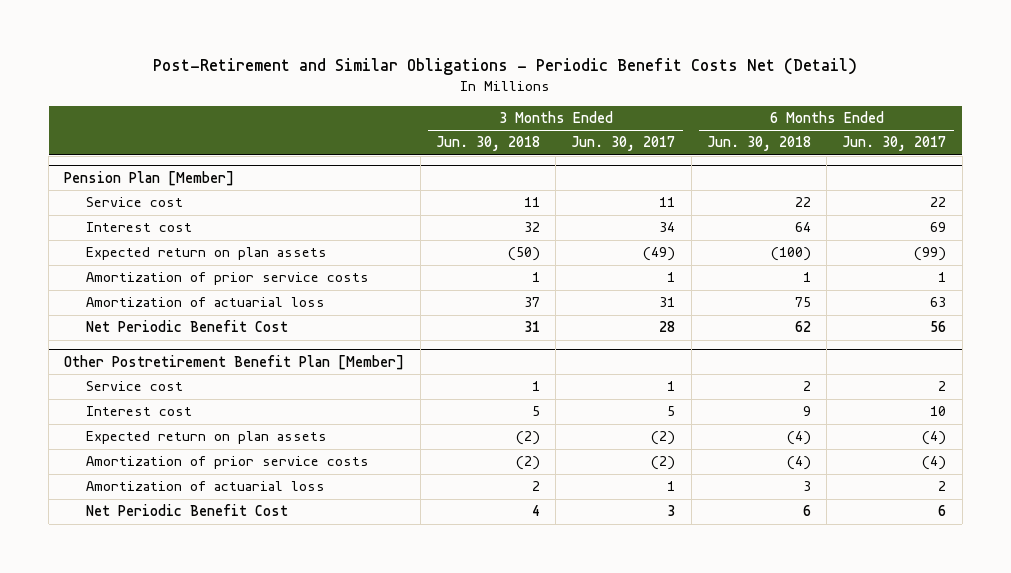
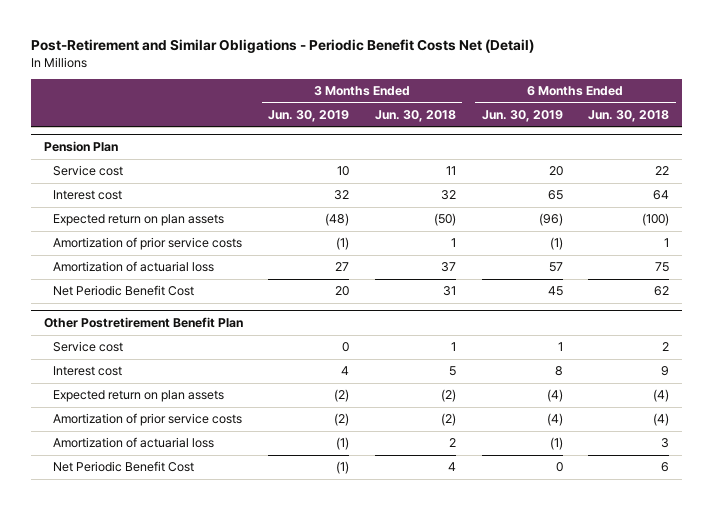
- | 3 Months Ended Jun. 30, 2018 | 3 Months Ended Jun. 30, 2017 | 6 Months Ended Jun. 30, 2018 | 6 Months Ended Jun. 30, 2017
+ | 3 Months Ended Jun. 30, 2019 | 3 Months Ended Jun. 30, 2018 | 6 Months Ended Jun. 30, 2019 | 6 Months Ended Jun. 30, 2018
- Pension Plan [Member]
+ Pension Plan
- Other Postretirement Benefit Plan [Member]
+ Other Postretirement Benefit Plan

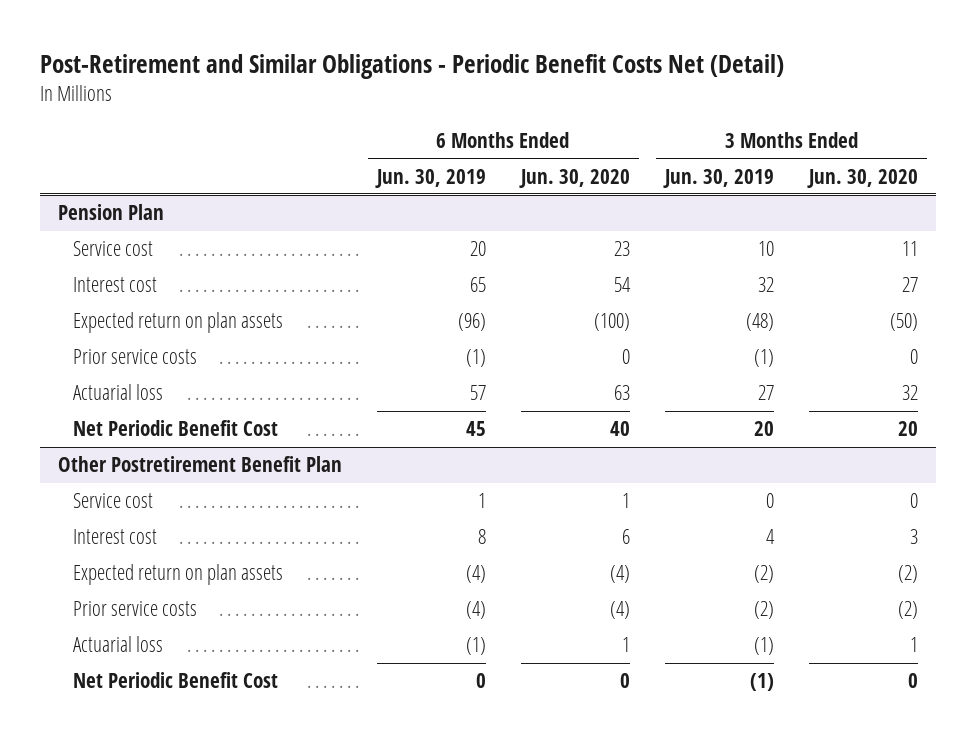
- | 3 Months Ended Jun. 30, 2019 | 3 Months Ended Jun. 30, 2018 | 6 Months Ended Jun. 30, 2019 | 6 Months Ended Jun. 30, 2018
+ | 6 Months Ended Jun. 30, 2019 | 6 Months Ended Jun. 30, 2020 | 3 Months Ended Jun. 30, 2019 | 3 Months Ended Jun. 30, 2020
@ Pension Plan
- Amortization of prior service costs | (1) | 1 | (1) | 1
- Amortization of actuarial loss | 27 | 37 | 57 | 75
+ Prior service costs | (1) | 0 | (1) | 0
+ Actuarial loss | 57 | 63 | 27 | 32
@ Other Postretirement Benefit Plan
- Amortization of prior service costs | (2) | (2) | (4) | (4)
- Amortization of actuarial loss | (1) | 2 | (1) | 3
+ Prior service costs | (4) | (4) | (2) | (2)
+ Actuarial loss | (1) | 1 | (1) | 1

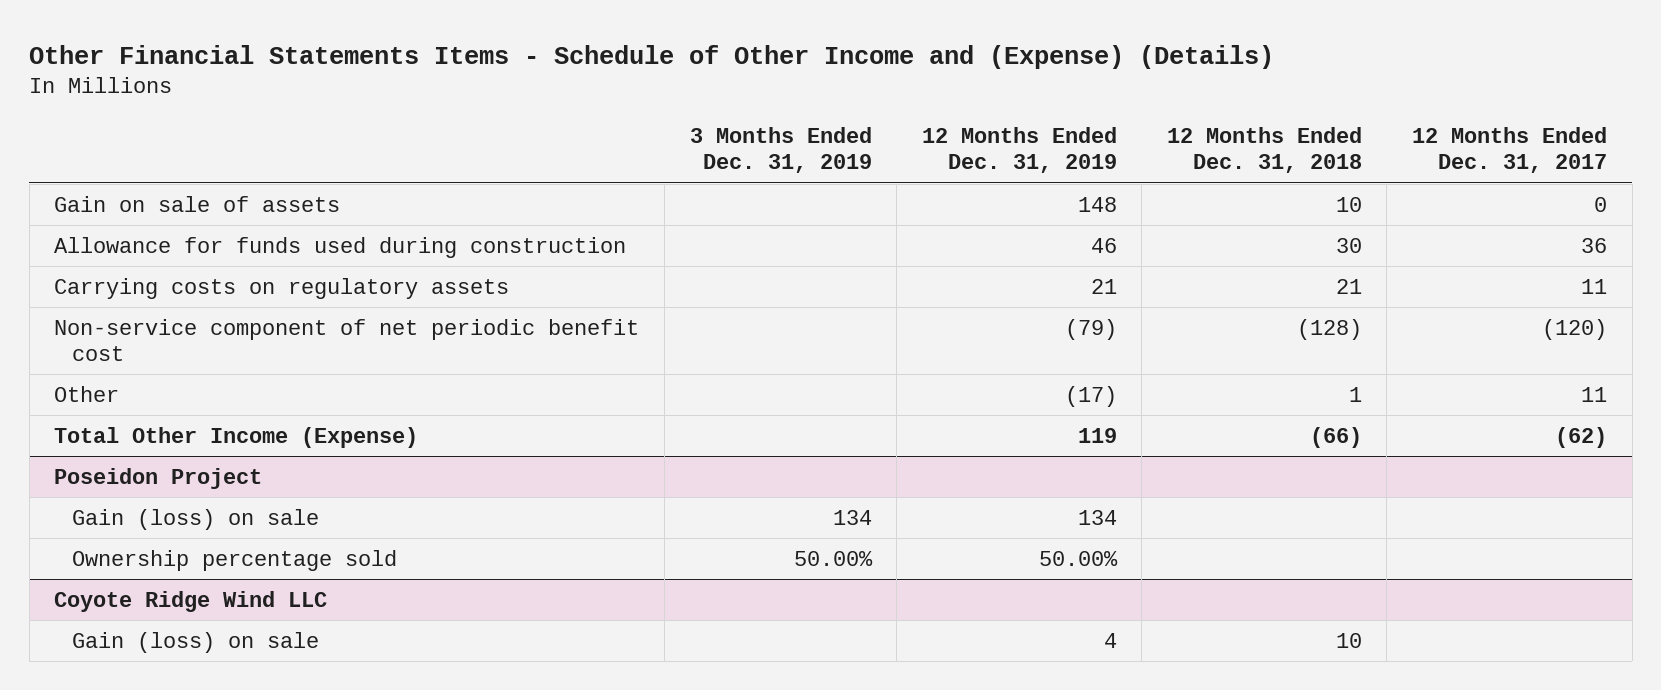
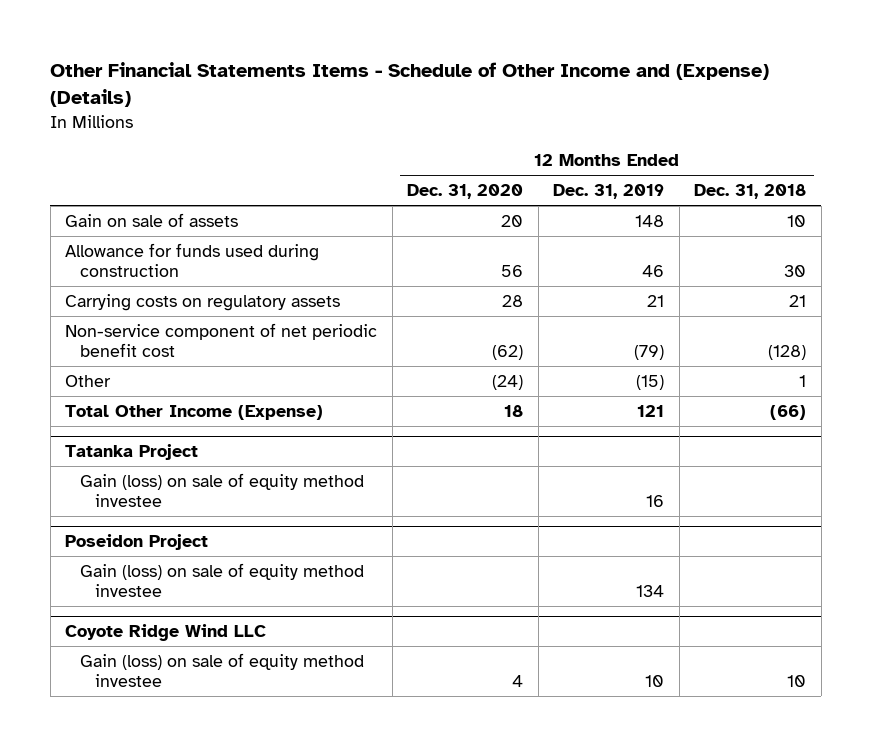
- | 3 Months Ended Dec. 31, 2019 | 12 Months Ended Dec. 31, 2019 | 12 Months Ended Dec. 31, 2018 | 12 Months Ended Dec. 31, 2017
+ | 12 Months Ended Dec. 31, 2020 | 12 Months Ended Dec. 31, 2019 | 12 Months Ended Dec. 31, 2018
- Other | | (17) | 1 | 11
- Total Other Income (Expense) | | 119 | (66) | (62)
+ Other | (24) | (15) | 1
+ Total Other Income (Expense) | 18 | 121 | (66)
+ Tatanka Project
+ Gain (loss) on sale of equity method investee | | 16 |
@ Poseidon Project
- Gain (loss) on sale | 134 | 134 | |
- Ownership percentage sold | 50.00% | 50.00% | |
+ Gain (loss) on sale of equity method investee | | 134 |
@ Coyote Ridge Wind LLC
- Gain (loss) on sale | | 4 | 10 |
+ Gain (loss) on sale of equity method investee | 4 | 10 | 10

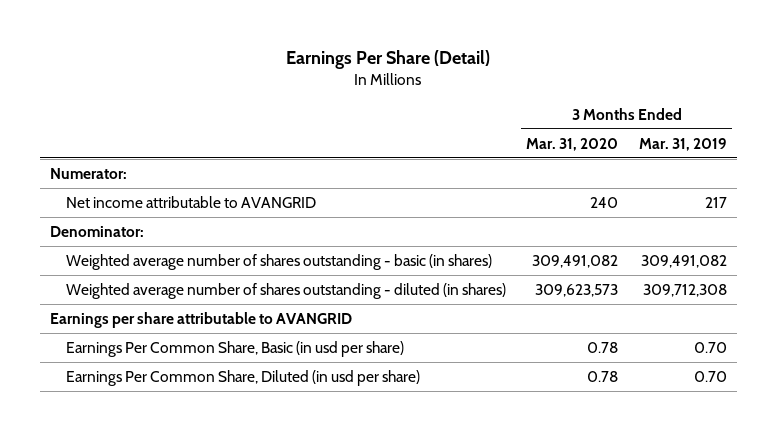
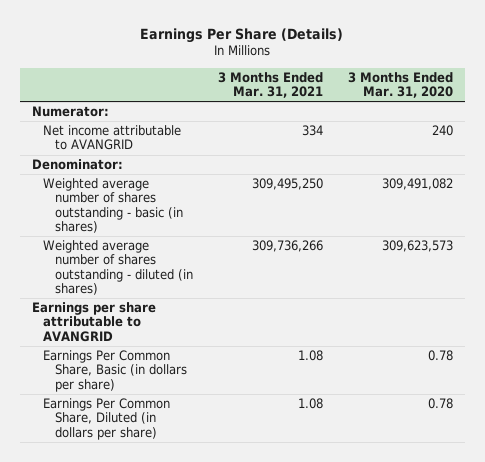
- Earnings Per Share (Detail)
+ Earnings Per Share (Details)
- | 3 Months Ended Mar. 31, 2020 | 3 Months Ended Mar. 31, 2019
+ | 3 Months Ended Mar. 31, 2021 | 3 Months Ended Mar. 31, 2020
- Earnings Per Common Share, Basic (in usd per share) | 0.78 | 0.70
- Earnings Per Common Share, Diluted (in usd per share) | 0.78 | 0.70
+ Earnings Per Common Share, Basic (in dollars per share) | 1.08 | 0.78
+ Earnings Per Common Share, Diluted (in dollars per share) | 1.08 | 0.78

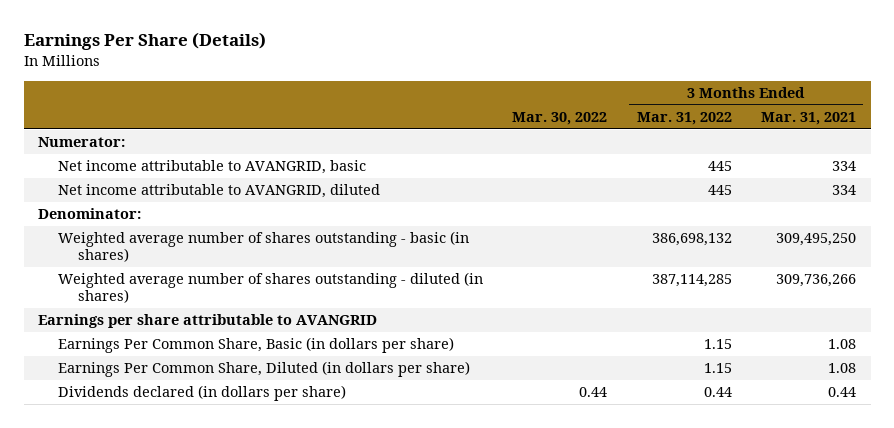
- | 3 Months Ended Mar. 31, 2021 | 3 Months Ended Mar. 31, 2020
+ | Mar. 30, 2022 | 3 Months Ended Mar. 31, 2022 | 3 Months Ended Mar. 31, 2021
- Net income attributable to AVANGRID | 334 | 240
+ Net income attributable to AVANGRID, basic | | 445 | 334
+ Net income attributable to AVANGRID, diluted | | 445 | 334
+ Dividends declared (in dollars per share) | 0.44 | 0.44 | 0.44

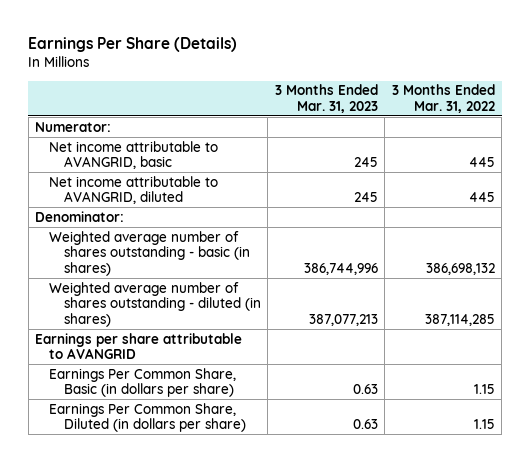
- | Mar. 30, 2022 | 3 Months Ended Mar. 31, 2022 | 3 Months Ended Mar. 31, 2021
+ | 3 Months Ended Mar. 31, 2023 | 3 Months Ended Mar. 31, 2022
- Dividends declared (in dollars per share) | 0.44 | 0.44 | 0.44

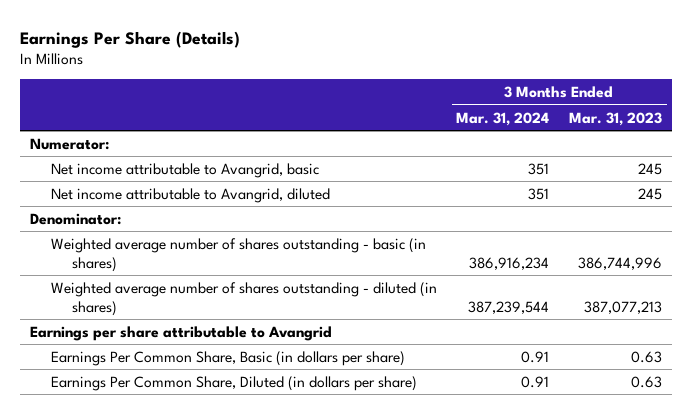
- | 3 Months Ended Mar. 31, 2023 | 3 Months Ended Mar. 31, 2022
+ | 3 Months Ended Mar. 31, 2024 | 3 Months Ended Mar. 31, 2023
- Net income attributable to AVANGRID, basic | 245 | 445
- Net income attributable to AVANGRID, diluted | 245 | 445
+ Net income attributable to Avangrid, basic | 351 | 245
+ Net income attributable to Avangrid, diluted | 351 | 245
- Earnings per share attributable to AVANGRID
+ Earnings per share attributable to Avangrid

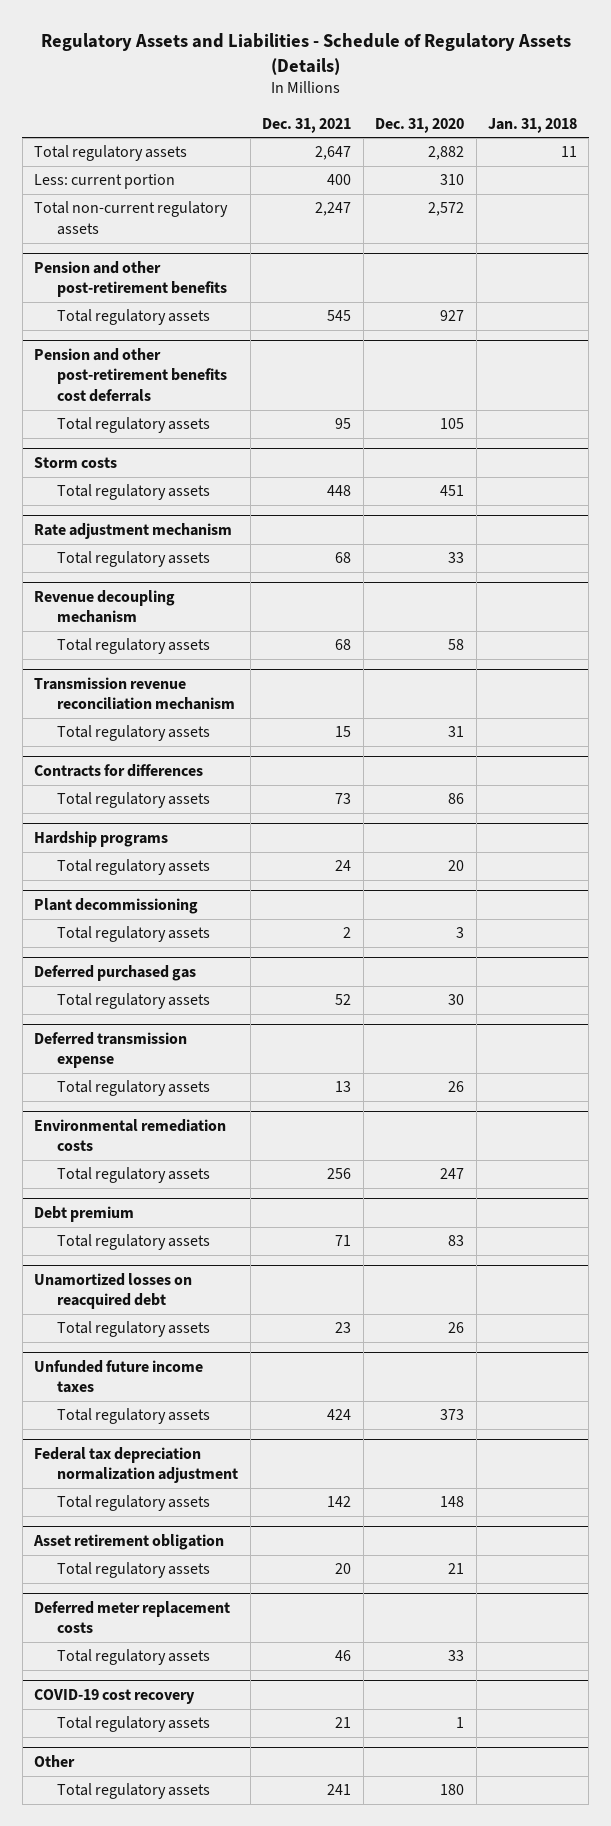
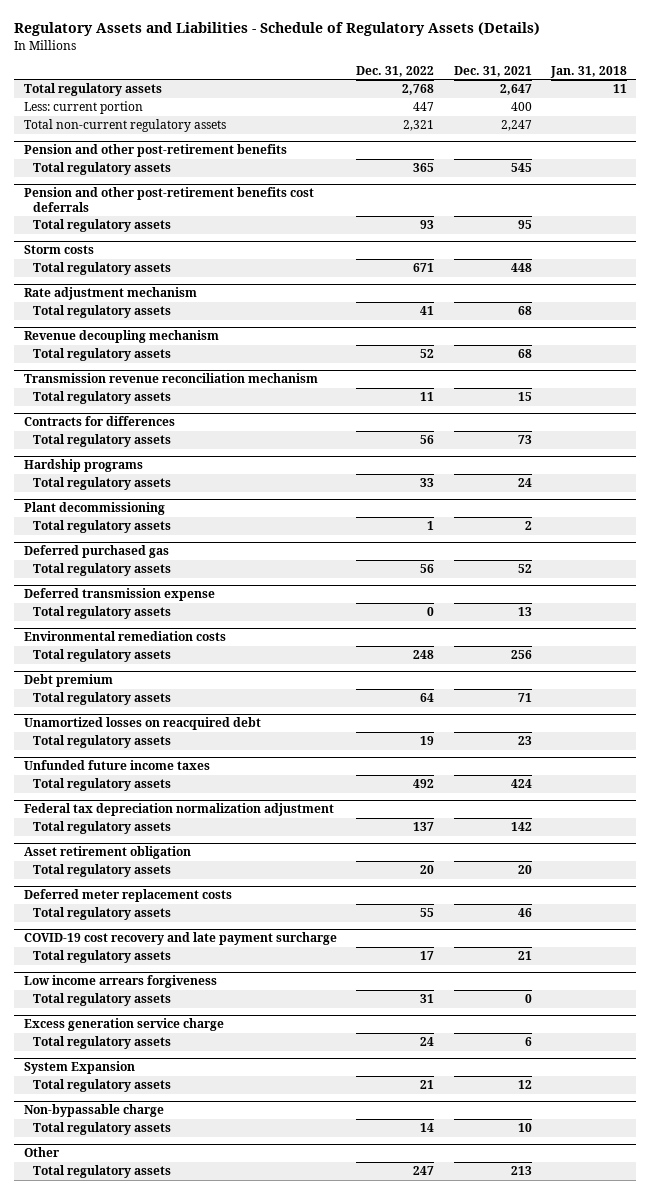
- | Dec. 31, 2021 | Dec. 31, 2020 | Jan. 31, 2018
+ | Dec. 31, 2022 | Dec. 31, 2021 | Jan. 31, 2018
- COVID-19 cost recovery
+ COVID-19 cost recovery and late payment surcharge
+ Low income arrears forgiveness
+ Total regulatory assets | 31 | 0 |
+ Excess generation service charge
+ Total regulatory assets | 24 | 6 |
+ System Expansion
+ Total regulatory assets | 21 | 12 |
+ Non-bypassable charge
+ Total regulatory assets | 14 | 10 |
@ Other
- Total regulatory assets | 241 | 180 |
+ Total regulatory assets | 247 | 213 |

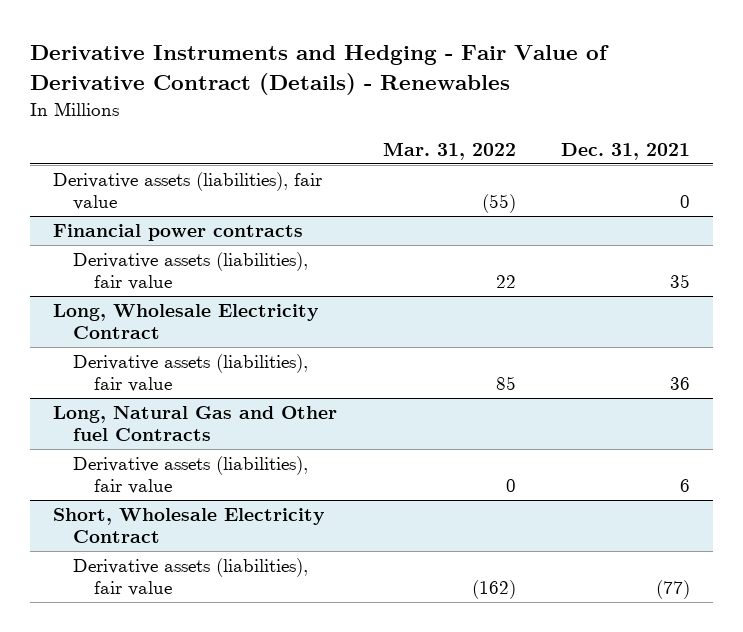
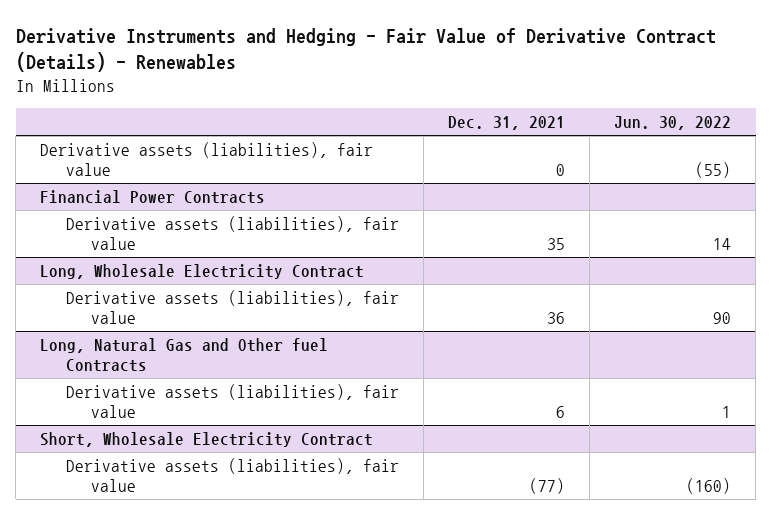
- | Mar. 31, 2022 | Dec. 31, 2021
+ | Dec. 31, 2021 | Jun. 30, 2022
- Financial power contracts
+ Financial Power Contracts

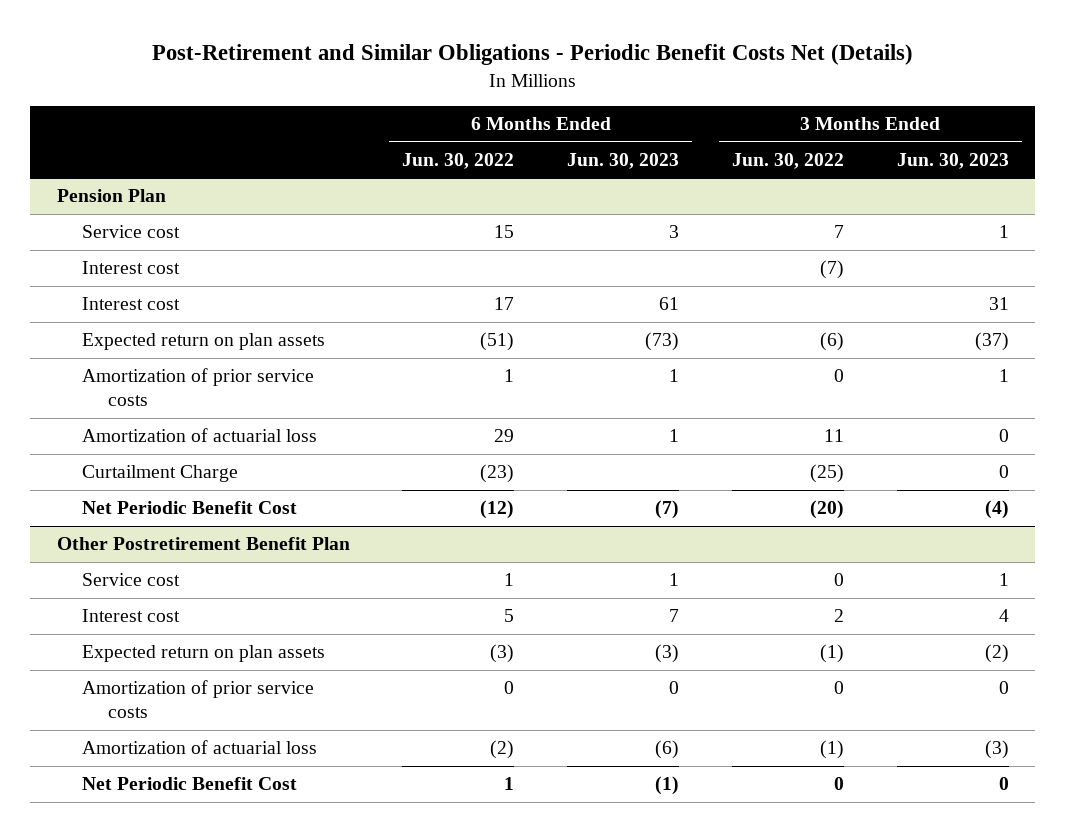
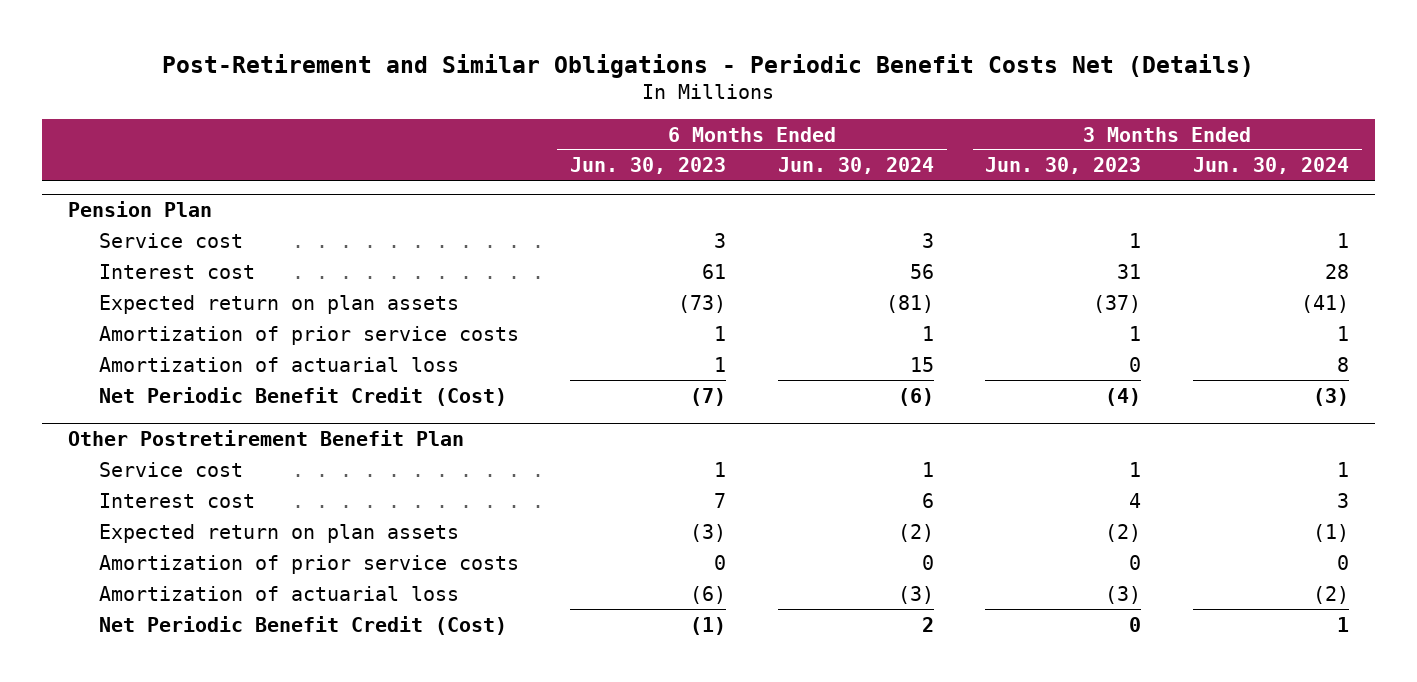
- | 6 Months Ended Jun. 30, 2022 | 6 Months Ended Jun. 30, 2023 | 3 Months Ended Jun. 30, 2022 | 3 Months Ended Jun. 30, 2023
+ | 6 Months Ended Jun. 30, 2023 | 6 Months Ended Jun. 30, 2024 | 3 Months Ended Jun. 30, 2023 | 3 Months Ended Jun. 30, 2024
@ Pension Plan
- Interest cost | | | (7) |
- Curtailment Charge | (23) | | (25) | 0
- Net Periodic Benefit Cost | (12) | (7) | (20) | (4)
+ Net Periodic Benefit Credit (Cost) | (7) | (6) | (4) | (3)
@ Other Postretirement Benefit Plan
- Net Periodic Benefit Cost | 1 | (1) | 0 | 0
+ Net Periodic Benefit Credit (Cost) | (1) | 2 | 0 | 1

